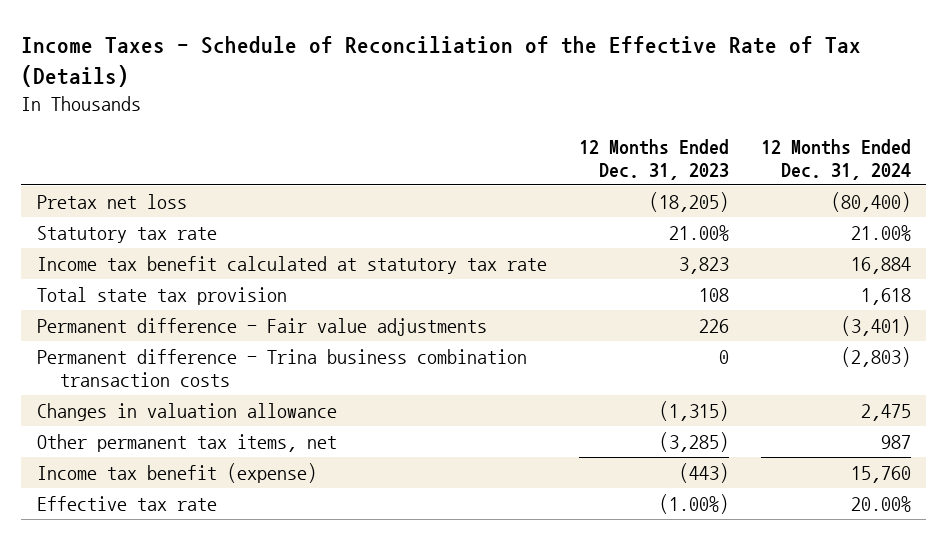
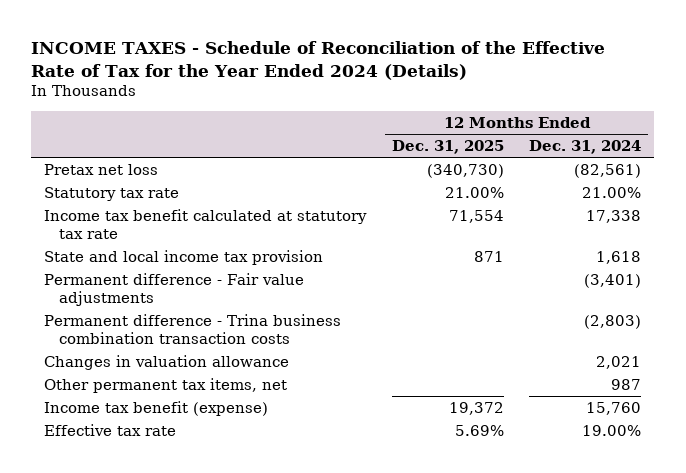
- Income Taxes - Schedule of Reconciliation of the Effective Rate of Tax (Details)
+ INCOME TAXES - Schedule of Reconciliation of the Effective Rate of Tax for the Year Ended 2024 (Details)
- | 12 Months Ended Dec. 31, 2023 | 12 Months Ended Dec. 31, 2024
+ | 12 Months Ended Dec. 31, 2025 | 12 Months Ended Dec. 31, 2024
- Pretax net loss | (18,205) | (80,400)
+ Pretax net loss | (340,730) | (82,561)
- Income tax benefit calculated at statutory tax rate | 3,823 | 16,884
- Total state tax provision | 108 | 1,618
+ Income tax benefit calculated at statutory tax rate | 71,554 | 17,338
+ State and local income tax provision | 871 | 1,618
- Changes in valuation allowance | (1,315) | 2,475
+ Changes in valuation allowance | | 2,021
- Effective tax rate | (1.00%) | 20.00%
+ Effective tax rate | 5.69% | 19.00%

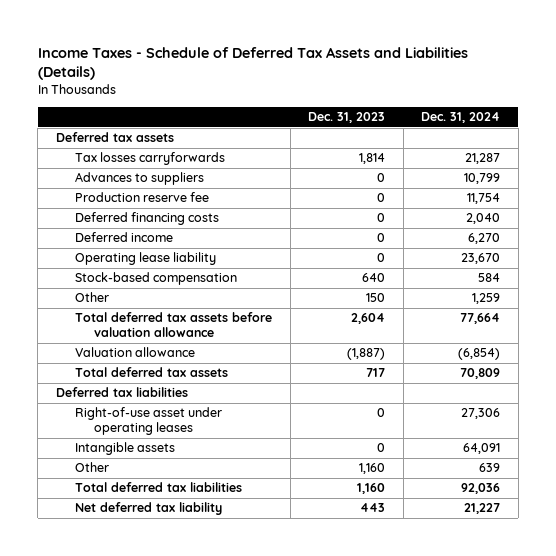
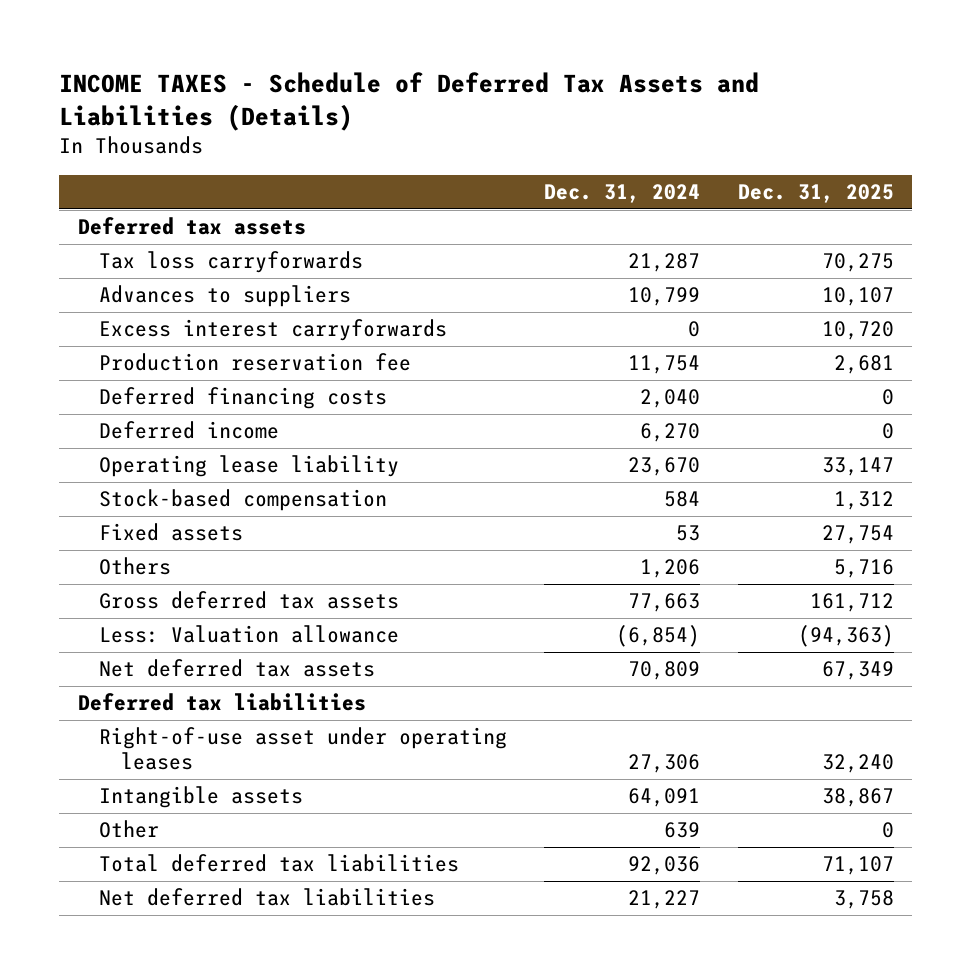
- Income Taxes - Schedule of Deferred Tax Assets and Liabilities (Details)
+ INCOME TAXES - Schedule of Deferred Tax Assets and Liabilities (Details)
- | Dec. 31, 2023 | Dec. 31, 2024
+ | Dec. 31, 2024 | Dec. 31, 2025
- Tax losses carryforwards | 1,814 | 21,287
+ Tax loss carryforwards | 21,287 | 70,275
- Production reserve fee | 0 | 11,754
+ Excess interest carryforwards | 0 | 10,720
+ Production reservation fee | 11,754 | 2,681
- Other | 150 | 1,259
- Total deferred tax assets before valuation allowance | 2,604 | 77,664
- Valuation allowance | (1,887) | (6,854)
- Total deferred tax assets | 717 | 70,809
+ Fixed assets | 53 | 27,754
+ Others | 1,206 | 5,716
+ Gross deferred tax assets | 77,663 | 161,712
+ Less: Valuation allowance | (6,854) | (94,363)
+ Net deferred tax assets | 70,809 | 67,349
- Net deferred tax liability | 443 | 21,227
+ Net deferred tax liabilities | 21,227 | 3,758

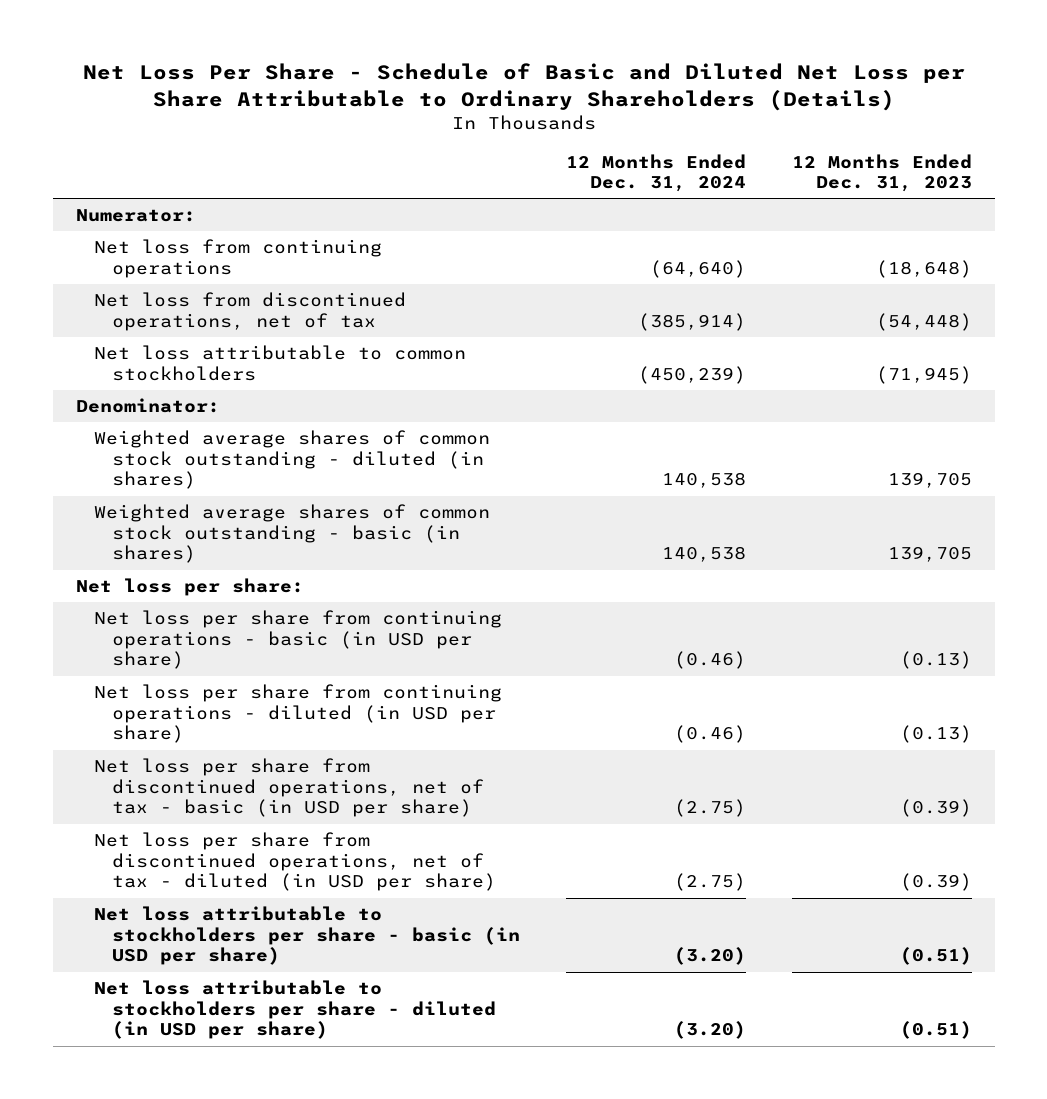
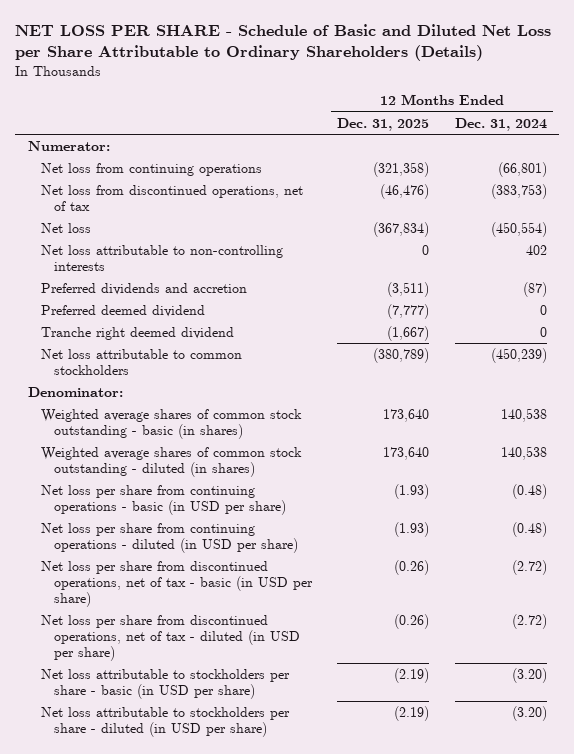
- Net Loss Per Share - Schedule of Basic and Diluted Net Loss per Share Attributable to Ordinary Shareholders (Details)
+ NET LOSS PER SHARE - Schedule of Basic and Diluted Net Loss per Share Attributable to Ordinary Shareholders (Details)
- | 12 Months Ended Dec. 31, 2024 | 12 Months Ended Dec. 31, 2023
+ | 12 Months Ended Dec. 31, 2025 | 12 Months Ended Dec. 31, 2024
- Net loss from continuing operations | (64,640) | (18,648)
- Net loss from discontinued operations, net of tax | (385,914) | (54,448)
+ Net loss from continuing operations | (321,358) | (66,801)
+ Net loss from discontinued operations, net of tax | (46,476) | (383,753)
+ Net loss | (367,834) | (450,554)
+ Net loss attributable to non-controlling interests | 0 | 402
+ Preferred dividends and accretion | (3,511) | (87)
+ Preferred deemed dividend | (7,777) | 0
+ Tranche right deemed dividend | (1,667) | 0
- Net loss per share:
- Net loss per share from continuing operations - basic (in USD per share) | (0.46) | (0.13)
- Net loss per share from continuing operations - diluted (in USD per share) | (0.46) | (0.13)
- Net loss per share from discontinued operations, net of tax - basic (in USD per share) | (2.75) | (0.39)
- Net loss per share from discontinued operations, net of tax - diluted (in USD per share) | (2.75) | (0.39)
moved down: Weighted average shares of common stock outstanding - diluted (in shares) | 173,640 | 140,538
+ Net loss per share from continuing operations - basic (in USD per share) | (1.93) | (0.48)
+ Net loss per share from continuing operations - diluted (in USD per share) | (1.93) | (0.48)
+ Net loss per share from discontinued operations, net of tax - basic (in USD per share) | (0.26) | (2.72)
+ Net loss per share from discontinued operations, net of tax - diluted (in USD per share) | (0.26) | (2.72)

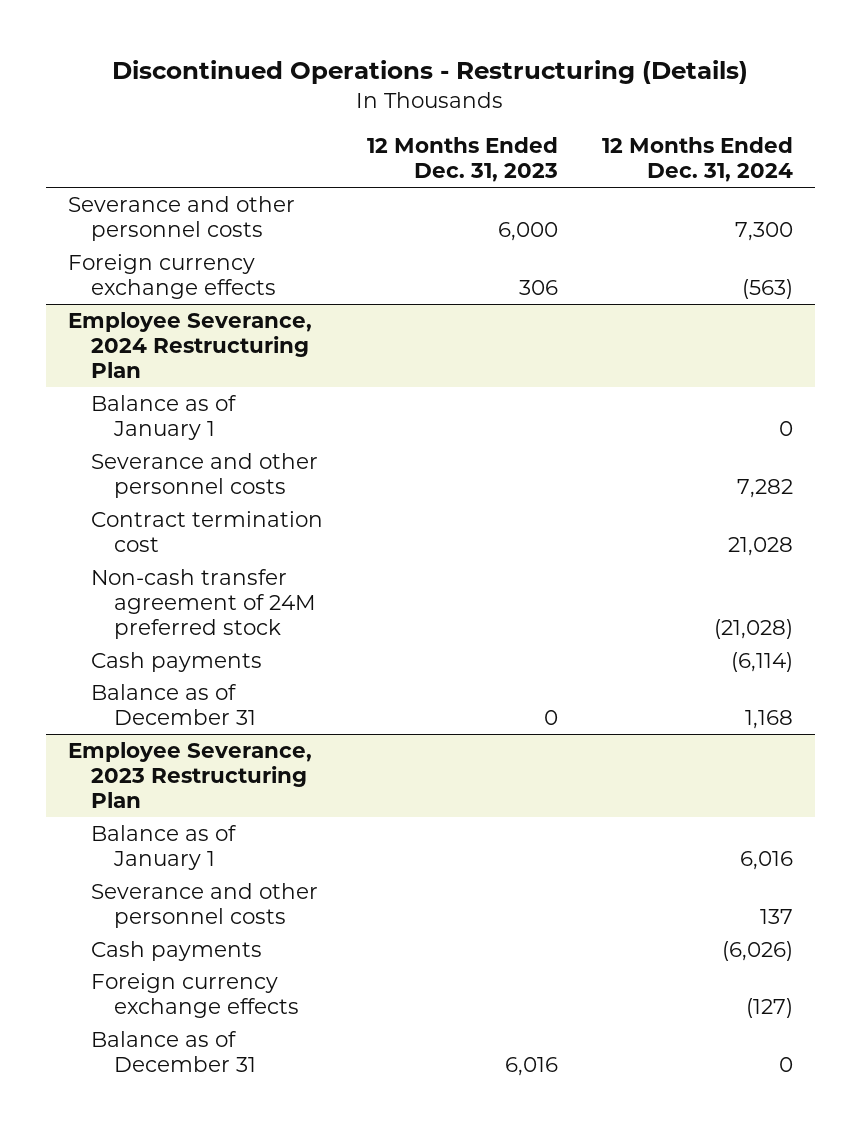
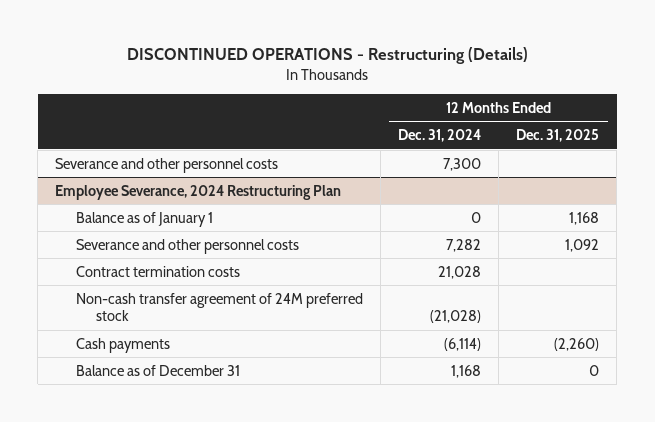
- Discontinued Operations - Restructuring (Details)
+ DISCONTINUED OPERATIONS - Restructuring (Details)
- | 12 Months Ended Dec. 31, 2023 | 12 Months Ended Dec. 31, 2024
+ | 12 Months Ended Dec. 31, 2024 | 12 Months Ended Dec. 31, 2025
- Foreign currency exchange effects | 306 | (563)
@ Employee Severance, 2024 Restructuring Plan
- Contract termination cost | | 21,028
+ Contract termination costs | 21,028 |
- Employee Severance, 2023 Restructuring Plan
- Balance as of January 1 | | 6,016
- Severance and other personnel costs | | 137
- Cash payments | | (6,026)
- Foreign currency exchange effects | | (127)
- Balance as of December 31 | 6,016 | 0

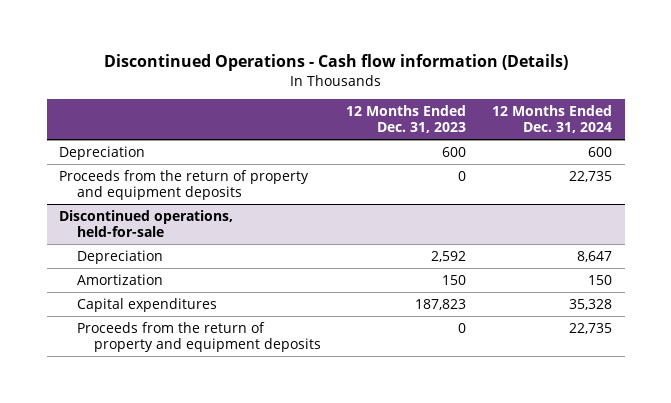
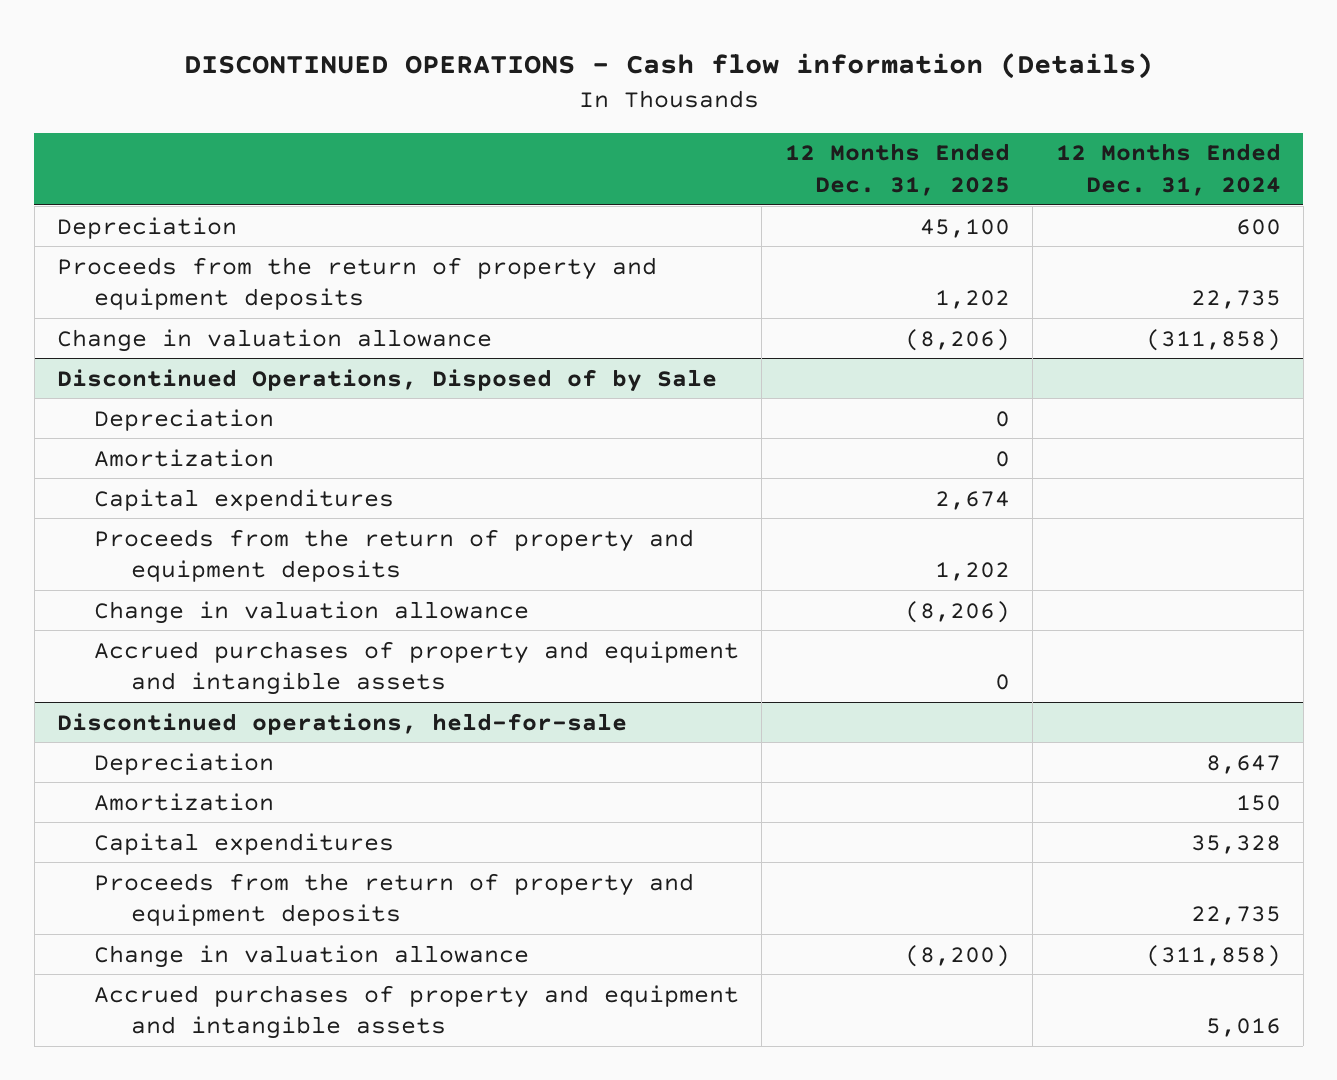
- Discontinued Operations - Cash flow information (Details)
+ DISCONTINUED OPERATIONS - Cash flow information (Details)
- | 12 Months Ended Dec. 31, 2023 | 12 Months Ended Dec. 31, 2024
+ | 12 Months Ended Dec. 31, 2025 | 12 Months Ended Dec. 31, 2024
+ Change in valuation allowance | (8,206) | (311,858)
+ Discontinued Operations, Disposed of by Sale
+ Depreciation | 0 |
+ Amortization | 0 |
+ Capital expenditures | 2,674 |
+ Proceeds from the return of property and equipment deposits | 1,202 |
+ Change in valuation allowance | (8,206) |
+ Accrued purchases of property and equipment and intangible assets | 0 |
@ Discontinued operations, held-for-sale
+ Change in valuation allowance | (8,200) | (311,858)
+ Accrued purchases of property and equipment and intangible assets | | 5,016

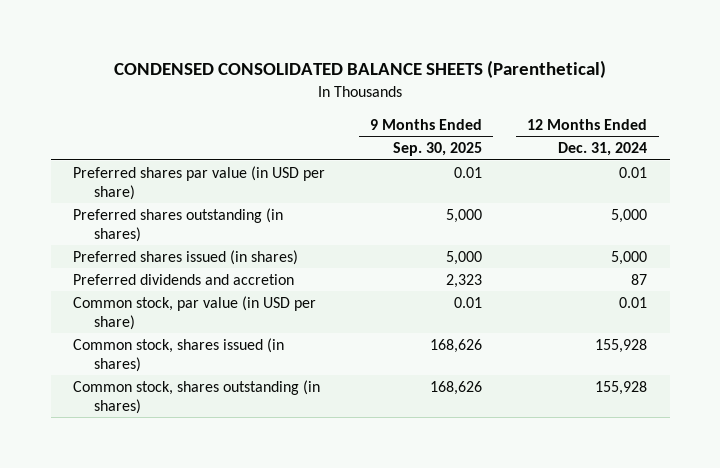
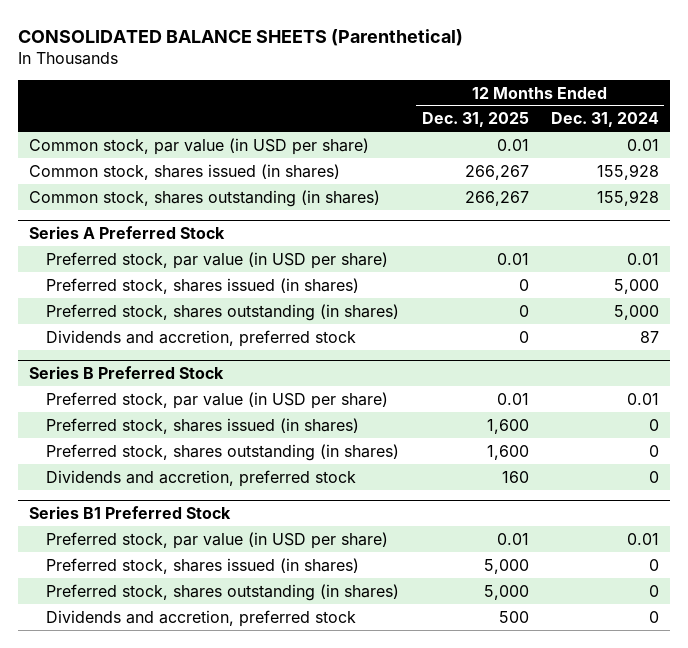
- CONDENSED CONSOLIDATED BALANCE SHEETS (Parenthetical)
+ CONSOLIDATED BALANCE SHEETS (Parenthetical)
- | 9 Months Ended Sep. 30, 2025 | 12 Months Ended Dec. 31, 2024
+ | 12 Months Ended Dec. 31, 2025 | 12 Months Ended Dec. 31, 2024
- Preferred shares par value (in USD per share) | 0.01 | 0.01
- Preferred shares outstanding (in shares) | 5,000 | 5,000
- Preferred shares issued (in shares) | 5,000 | 5,000
- Preferred dividends and accretion | 2,323 | 87
+ Series A Preferred Stock
+ Preferred stock, par value (in USD per share) | 0.01 | 0.01
+ Preferred stock, shares issued (in shares) | 0 | 5,000
+ Preferred stock, shares outstanding (in shares) | 0 | 5,000
+ Dividends and accretion, preferred stock | 0 | 87
+ Series B Preferred Stock
+ Preferred stock, par value (in USD per share) | 0.01 | 0.01
+ Preferred stock, shares issued (in shares) | 1,600 | 0
+ Preferred stock, shares outstanding (in shares) | 1,600 | 0
+ Dividends and accretion, preferred stock | 160 | 0
+ Series B1 Preferred Stock
+ Preferred stock, par value (in USD per share) | 0.01 | 0.01
+ Preferred stock, shares issued (in shares) | 5,000 | 0
+ Preferred stock, shares outstanding (in shares) | 5,000 | 0
+ Dividends and accretion, preferred stock | 500 | 0

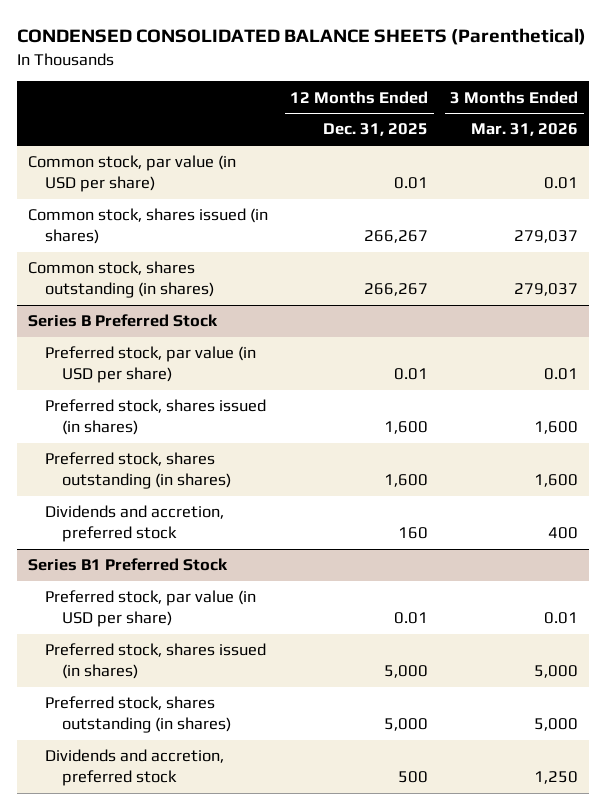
- CONSOLIDATED BALANCE SHEETS (Parenthetical)
+ CONDENSED CONSOLIDATED BALANCE SHEETS (Parenthetical)
- | 12 Months Ended Dec. 31, 2025 | 12 Months Ended Dec. 31, 2024
+ | 12 Months Ended Dec. 31, 2025 | 3 Months Ended Mar. 31, 2026
- Series A Preferred Stock
- Preferred stock, par value (in USD per share) | 0.01 | 0.01
- Preferred stock, shares issued (in shares) | 0 | 5,000
- Preferred stock, shares outstanding (in shares) | 0 | 5,000
- Dividends and accretion, preferred stock | 0 | 87

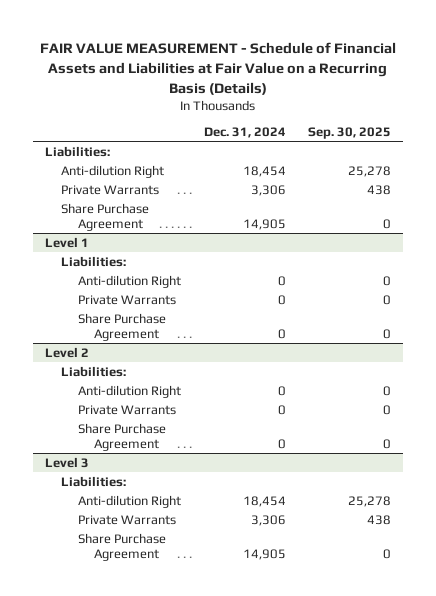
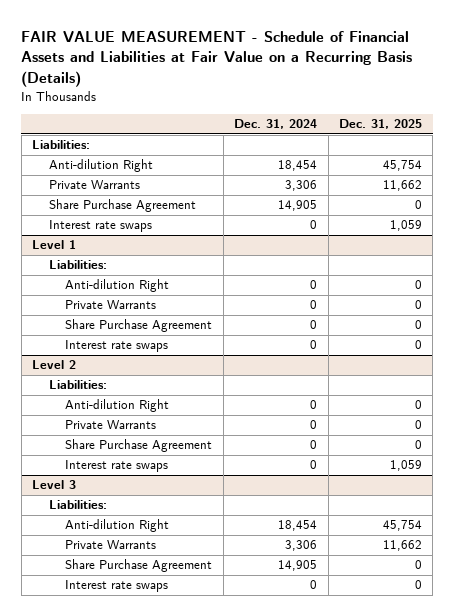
- | Dec. 31, 2024 | Sep. 30, 2025
+ | Dec. 31, 2024 | Dec. 31, 2025
+ Interest rate swaps | 0 | 1,059
@ Level 1
+ Interest rate swaps | 0 | 0
@ Level 2
+ Interest rate swaps | 0 | 1,059
@ Level 3
+ Interest rate swaps | 0 | 0

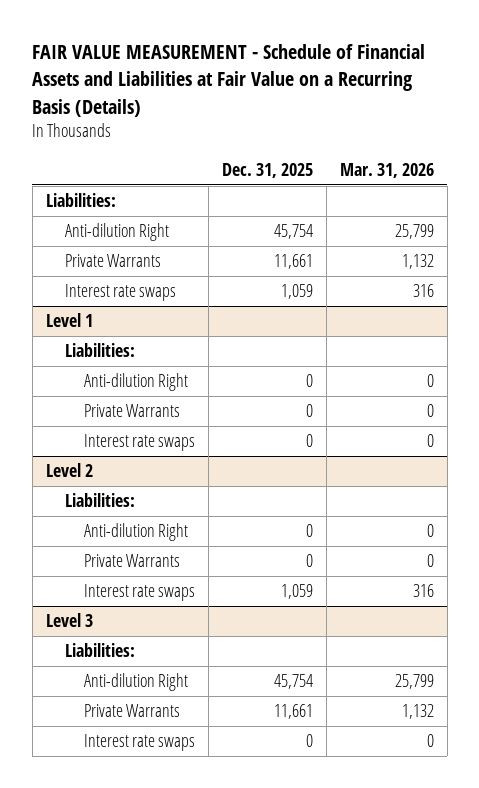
- | Dec. 31, 2024 | Dec. 31, 2025
+ | Dec. 31, 2025 | Mar. 31, 2026
- Private Warrants | 3,306 | 11,662
- Share Purchase Agreement | 14,905 | 0
+ Private Warrants | 11,661 | 1,132
@ Level 1
- Share Purchase Agreement | 0 | 0
@ Level 2
- Share Purchase Agreement | 0 | 0
@ Level 3
- Private Warrants | 3,306 | 11,662
- Share Purchase Agreement | 14,905 | 0
+ Private Warrants | 11,661 | 1,132

